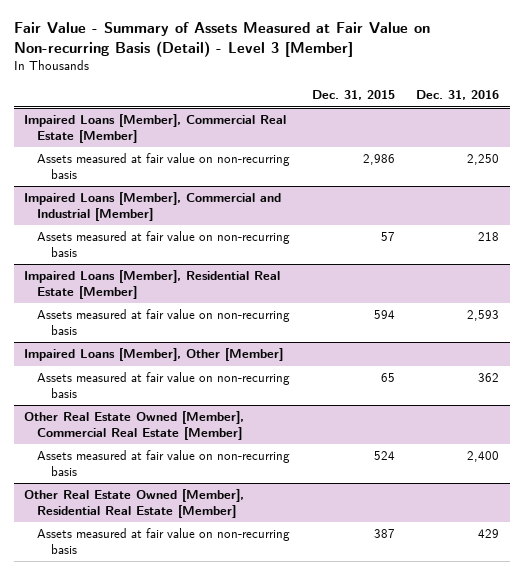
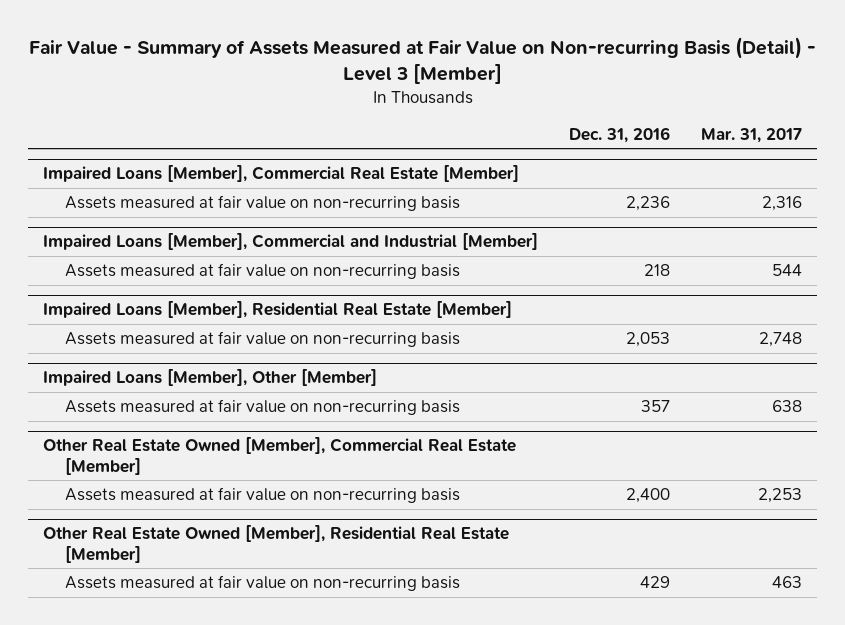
- | Dec. 31, 2015 | Dec. 31, 2016
+ | Dec. 31, 2016 | Mar. 31, 2017
@ Impaired Loans [Member], Commercial Real Estate [Member]
- Assets measured at fair value on non-recurring basis | 2,986 | 2,250
+ Assets measured at fair value on non-recurring basis | 2,236 | 2,316
@ Impaired Loans [Member], Residential Real Estate [Member]
- Assets measured at fair value on non-recurring basis | 594 | 2,593
+ Assets measured at fair value on non-recurring basis | 2,053 | 2,748
@ Impaired Loans [Member], Other [Member]
- Assets measured at fair value on non-recurring basis | 65 | 362
+ Assets measured at fair value on non-recurring basis | 357 | 638

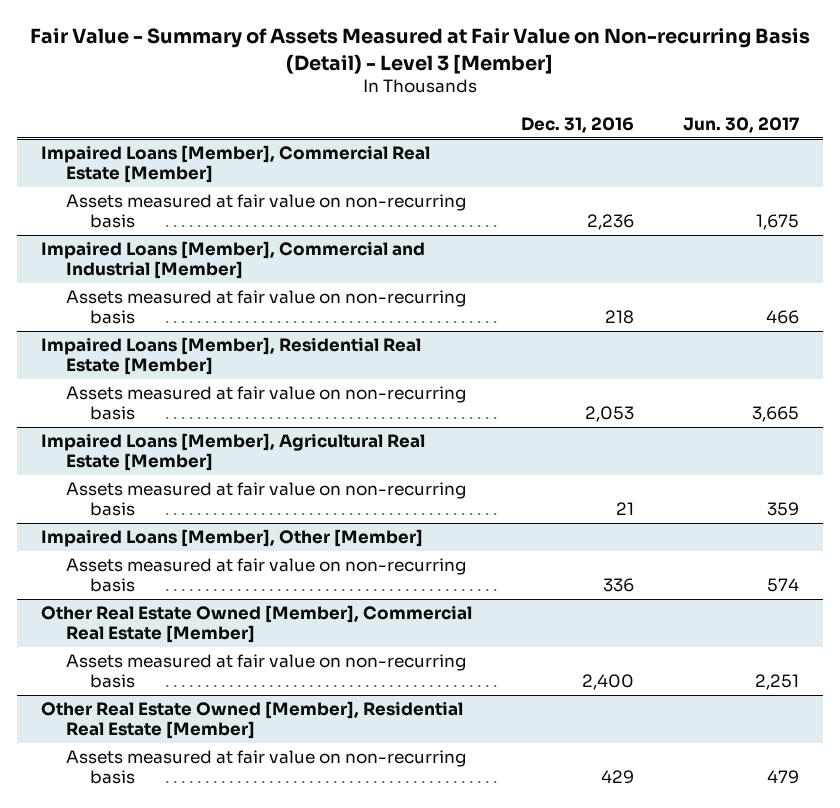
- | Dec. 31, 2016 | Mar. 31, 2017
+ | Dec. 31, 2016 | Jun. 30, 2017
+ Impaired Loans [Member], Agricultural Real Estate [Member]
+ Assets measured at fair value on non-recurring basis | 21 | 359
@ Impaired Loans [Member], Other [Member]
- Assets measured at fair value on non-recurring basis | 357 | 638
+ Assets measured at fair value on non-recurring basis | 336 | 574

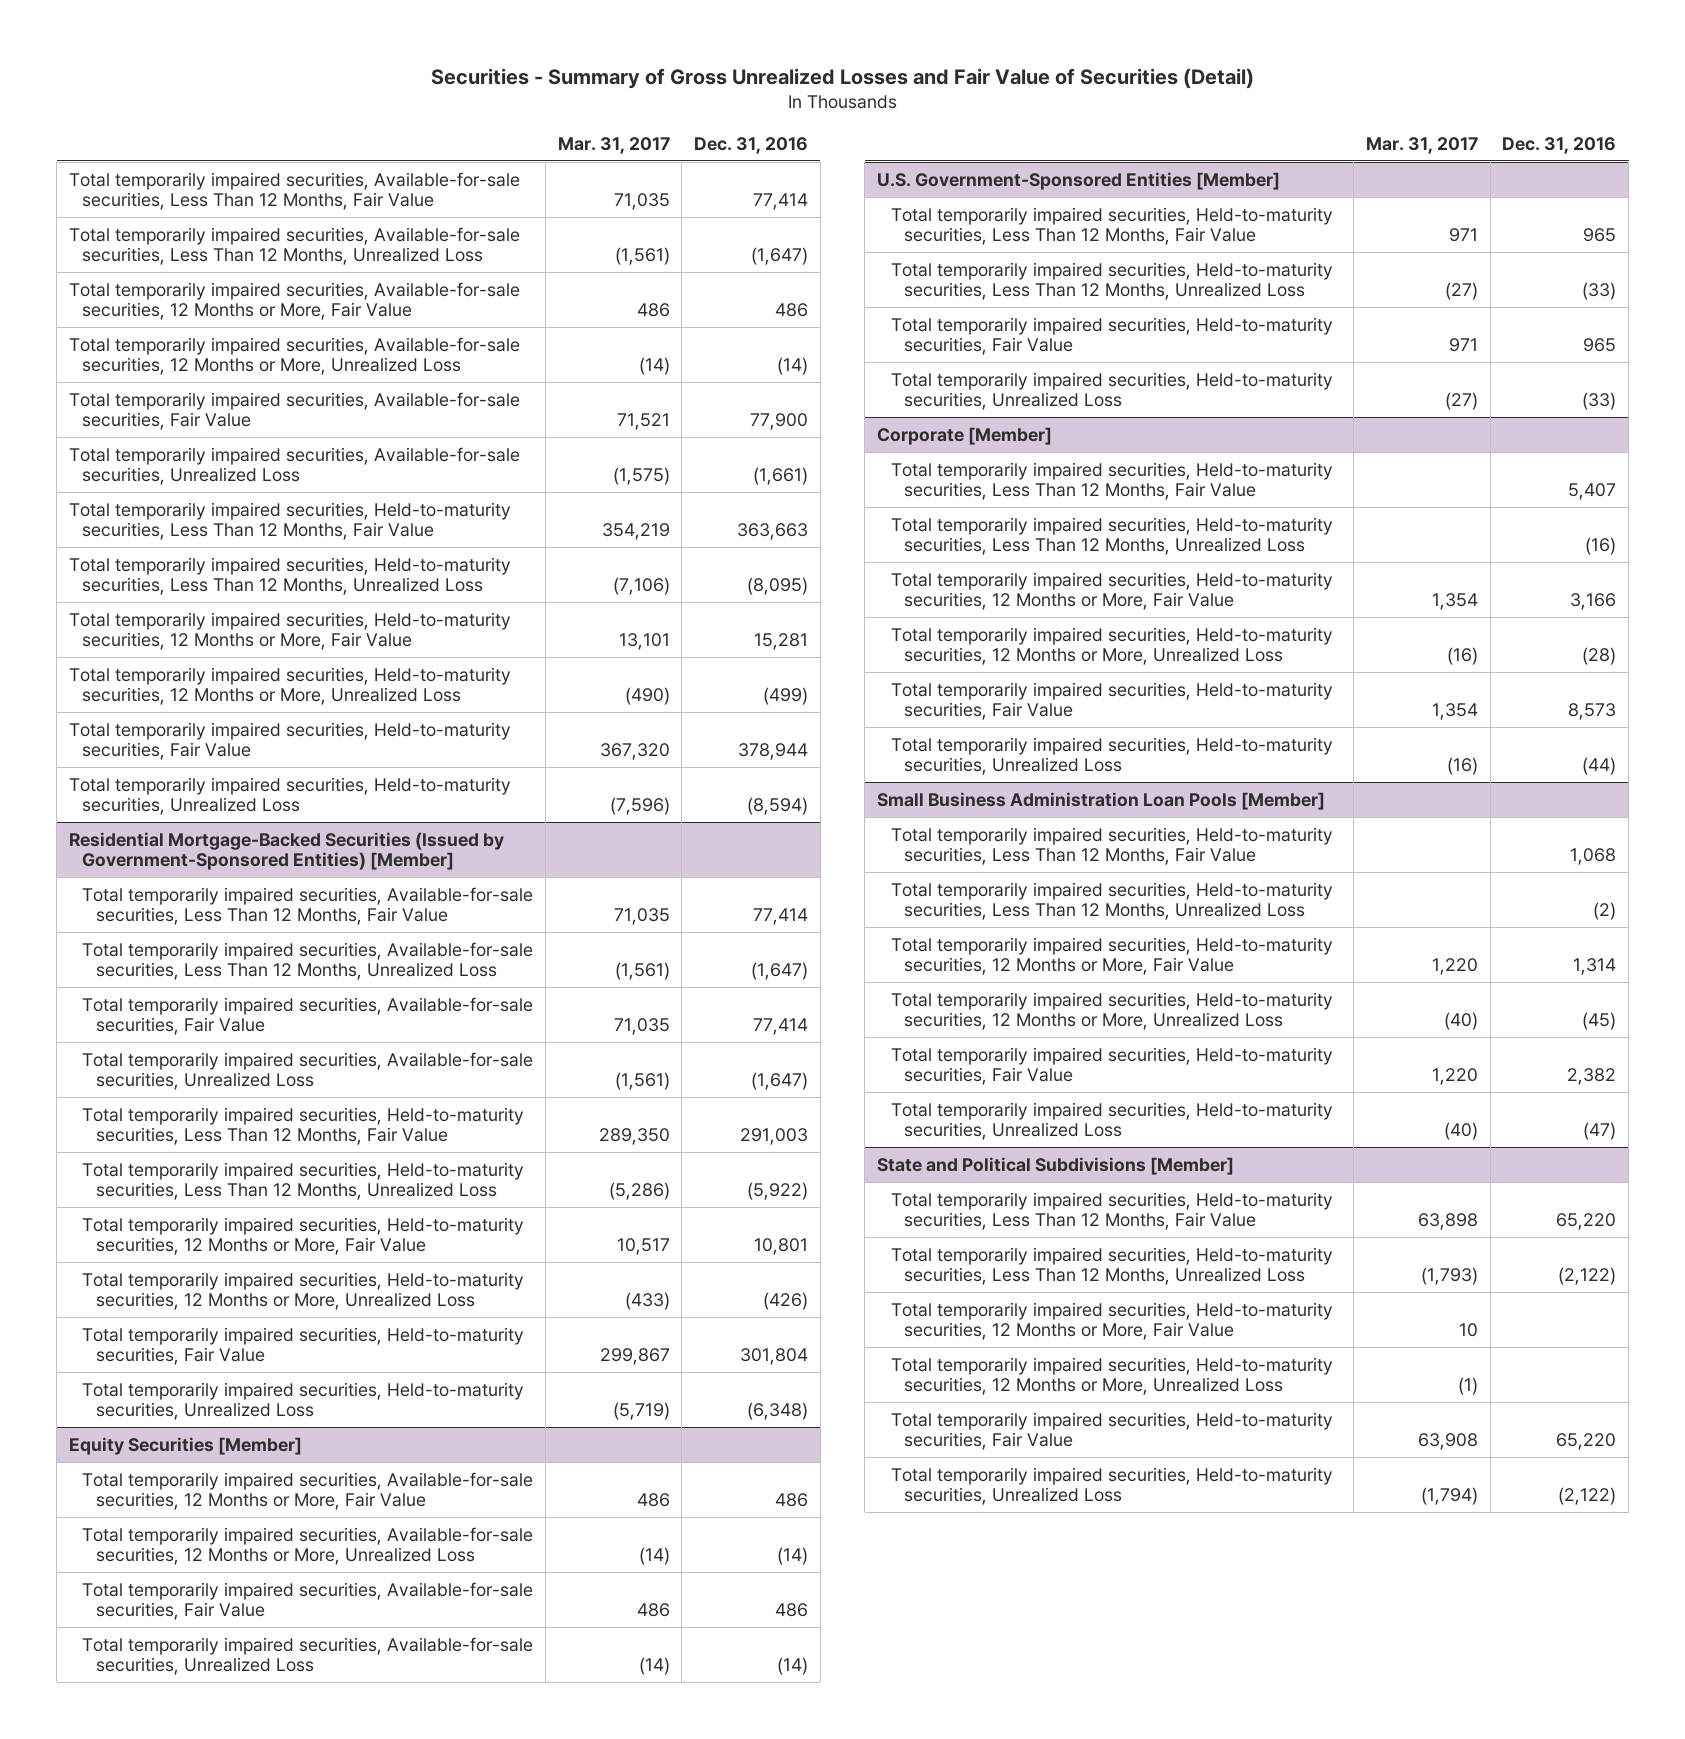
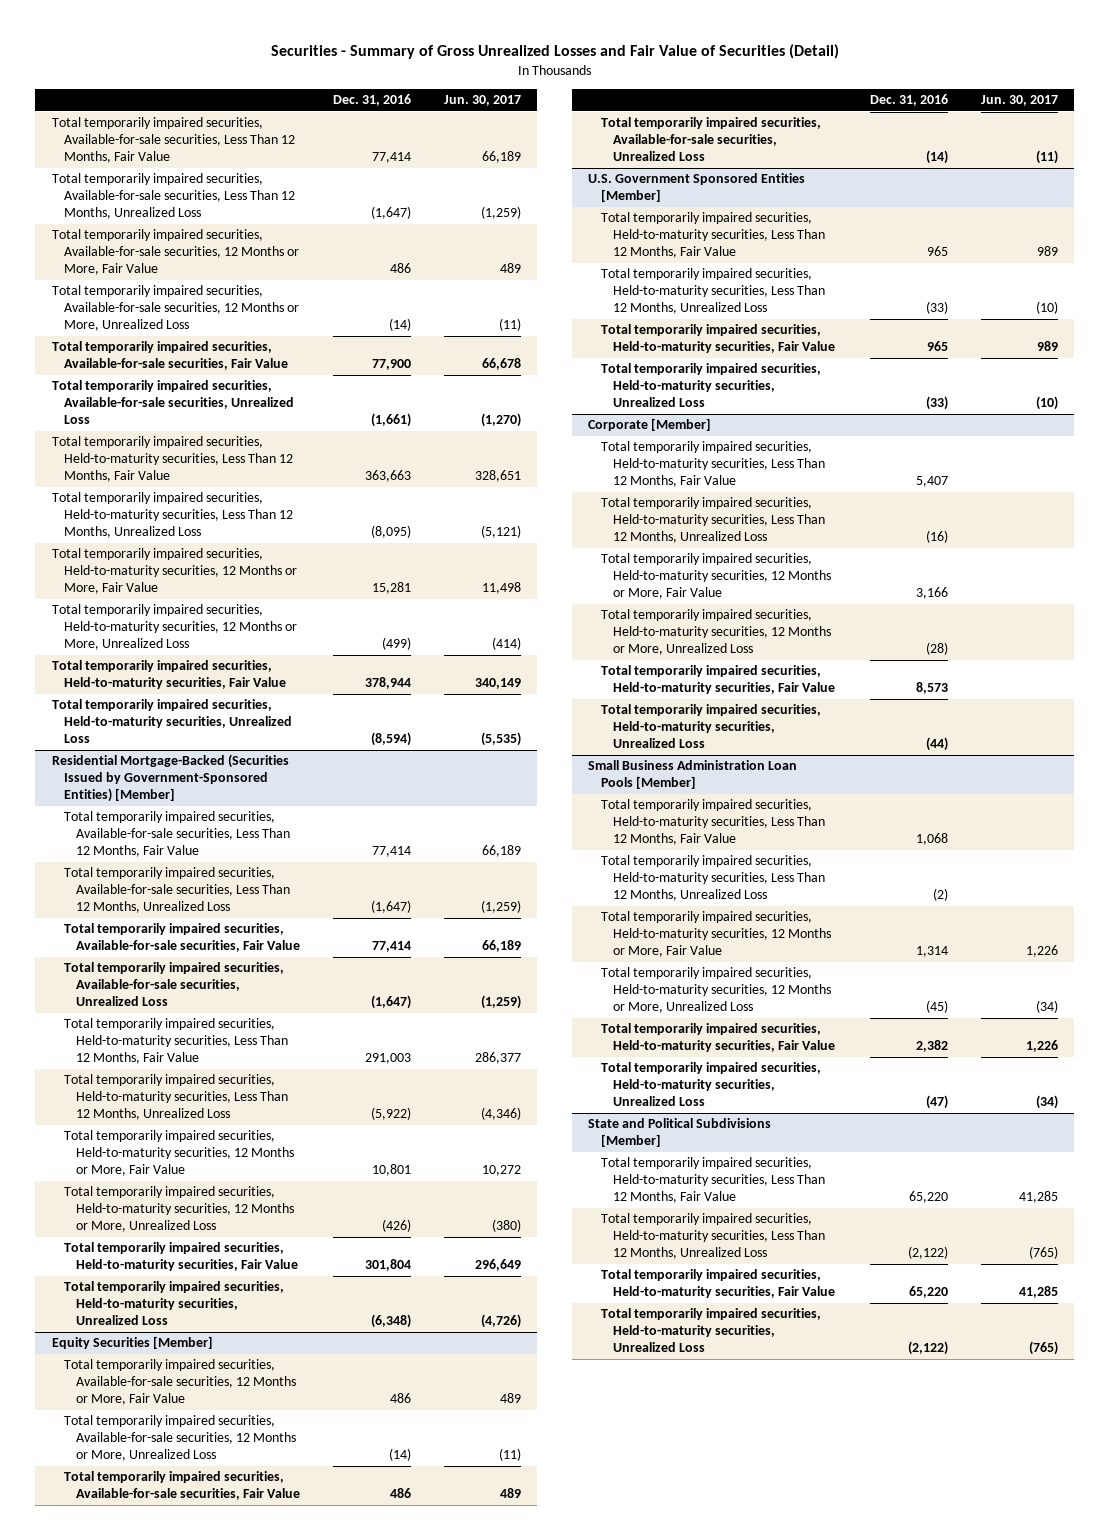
- | Mar. 31, 2017 | Dec. 31, 2016
+ | Dec. 31, 2016 | Jun. 30, 2017
- Residential Mortgage-Backed Securities (Issued by Government-Sponsored Entities) [Member]
+ Residential Mortgage-Backed (Securities Issued by Government-Sponsored Entities) [Member]
- U.S. Government-Sponsored Entities [Member]
+ U.S. Government Sponsored Entities [Member]
@ State and Political Subdivisions [Member]
- Total temporarily impaired securities, Held-to-maturity securities, 12 Months or More, Fair Value | 10 |
- Total temporarily impaired securities, Held-to-maturity securities, 12 Months or More, Unrealized Loss | (1) |

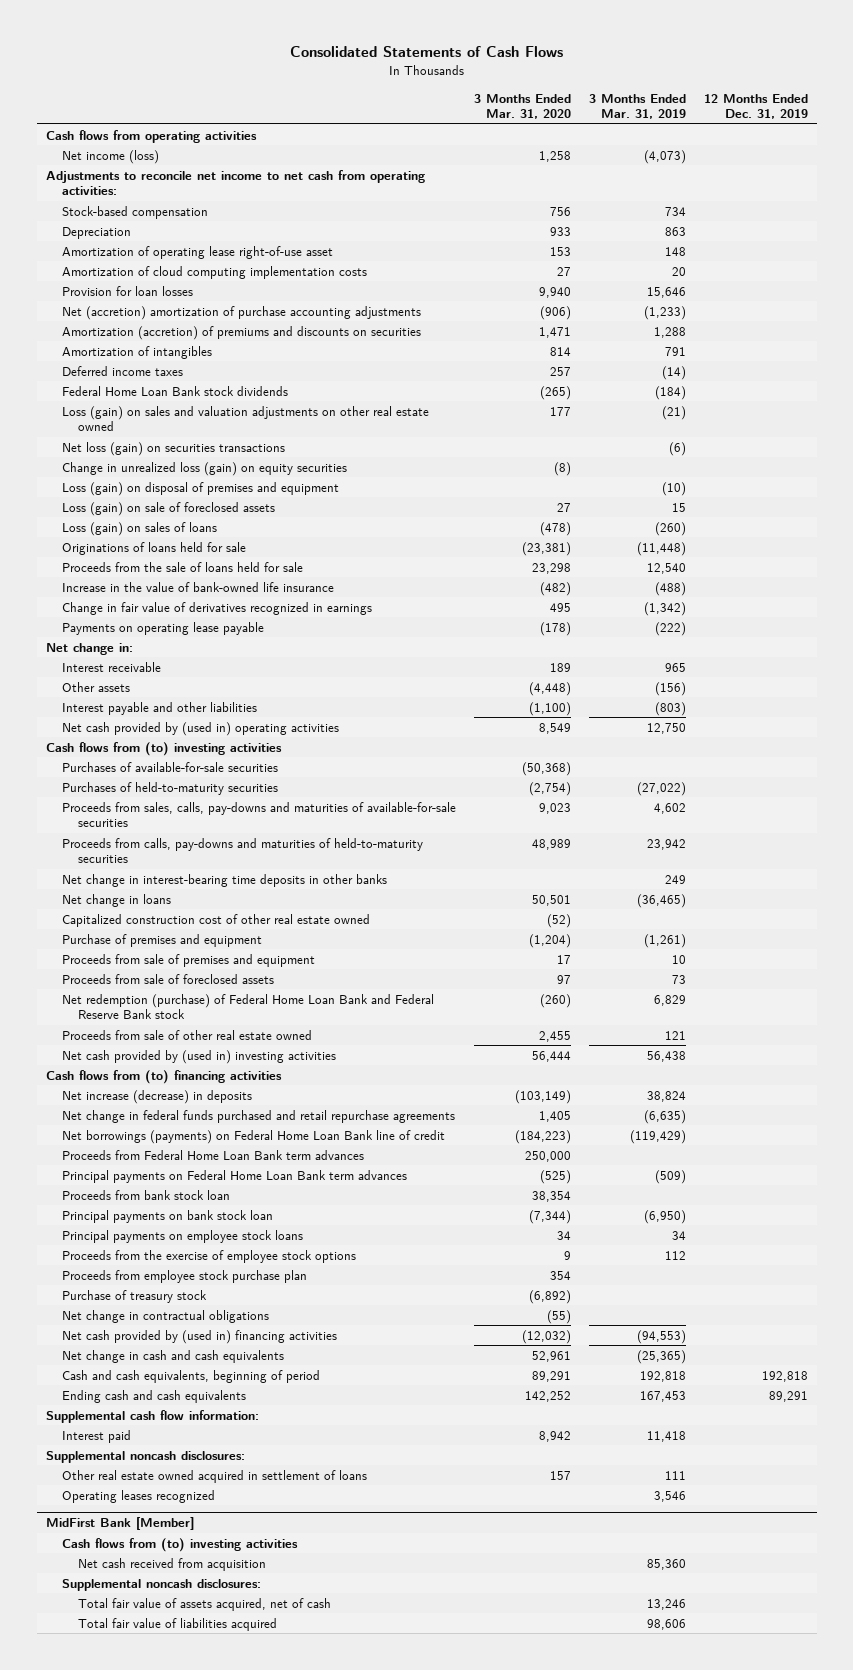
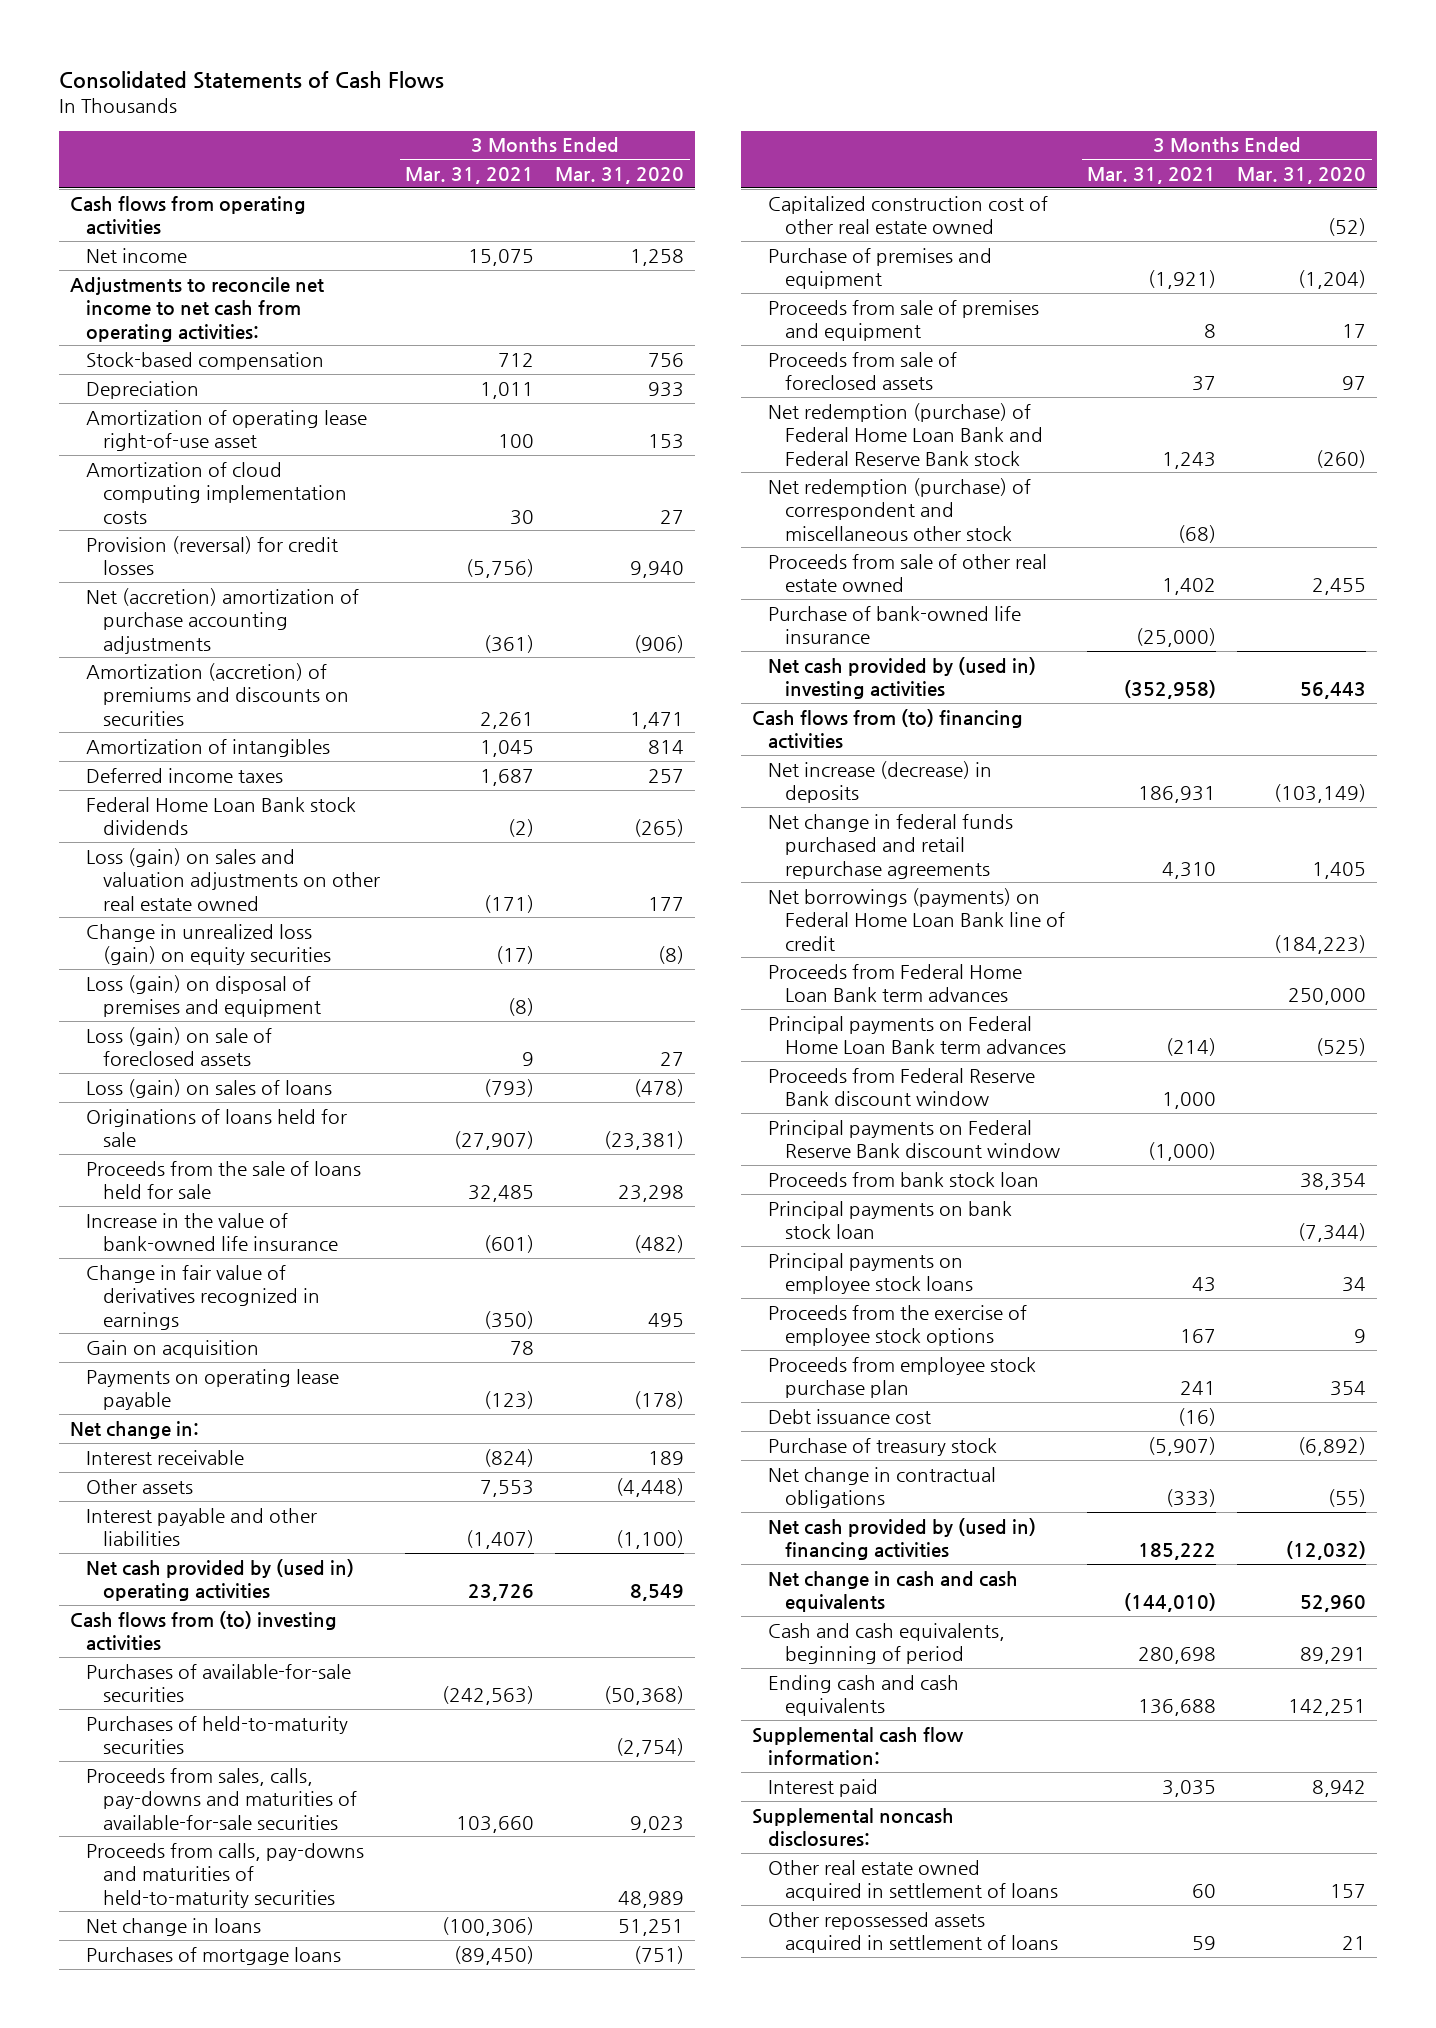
- | 3 Months Ended Mar. 31, 2020 | 3 Months Ended Mar. 31, 2019 | 12 Months Ended Dec. 31, 2019
+ | 3 Months Ended Mar. 31, 2021 | 3 Months Ended Mar. 31, 2020
- Net income (loss) | 1,258 | (4,073) |
+ Net income | 15,075 | 1,258
- Provision for loan losses | 9,940 | 15,646 |
+ Provision (reversal) for credit losses | (5,756) | 9,940
- Net loss (gain) on securities transactions | | (6) |
+ Gain on acquisition | 78 |
- Net change in interest-bearing time deposits in other banks | | 249 |
- Net change in loans | 50,501 | (36,465) |
+ Net change in loans | (100,306) | 51,251
+ Purchases of mortgage loans | (89,450) | (751)
+ Net redemption (purchase) of correspondent and miscellaneous other stock | (68) |
- Net cash provided by (used in) investing activities | 56,444 | 56,438 |
+ Purchase of bank-owned life insurance | (25,000) |
+ Net cash provided by (used in) investing activities | (352,958) | 56,443
+ Proceeds from Federal Reserve Bank discount window | 1,000 |
+ Principal payments on Federal Reserve Bank discount window | (1,000) |
+ Debt issuance cost | (16) |
- Net change in cash and cash equivalents | 52,961 | (25,365) |
+ Net change in cash and cash equivalents | (144,010) | 52,960
- Ending cash and cash equivalents | 142,252 | 167,453 | 89,291
+ Ending cash and cash equivalents | 136,688 | 142,251
- Operating leases recognized | | 3,546 |
- MidFirst Bank [Member]
- Cash flows from (to) investing activities
- Net cash received from acquisition | | 85,360 |
- Supplemental noncash disclosures:
- Total fair value of assets acquired, net of cash | | 13,246 |
- Total fair value of liabilities acquired | | 98,606 |
+ Other repossessed assets acquired in settlement of loans | 59 | 21

